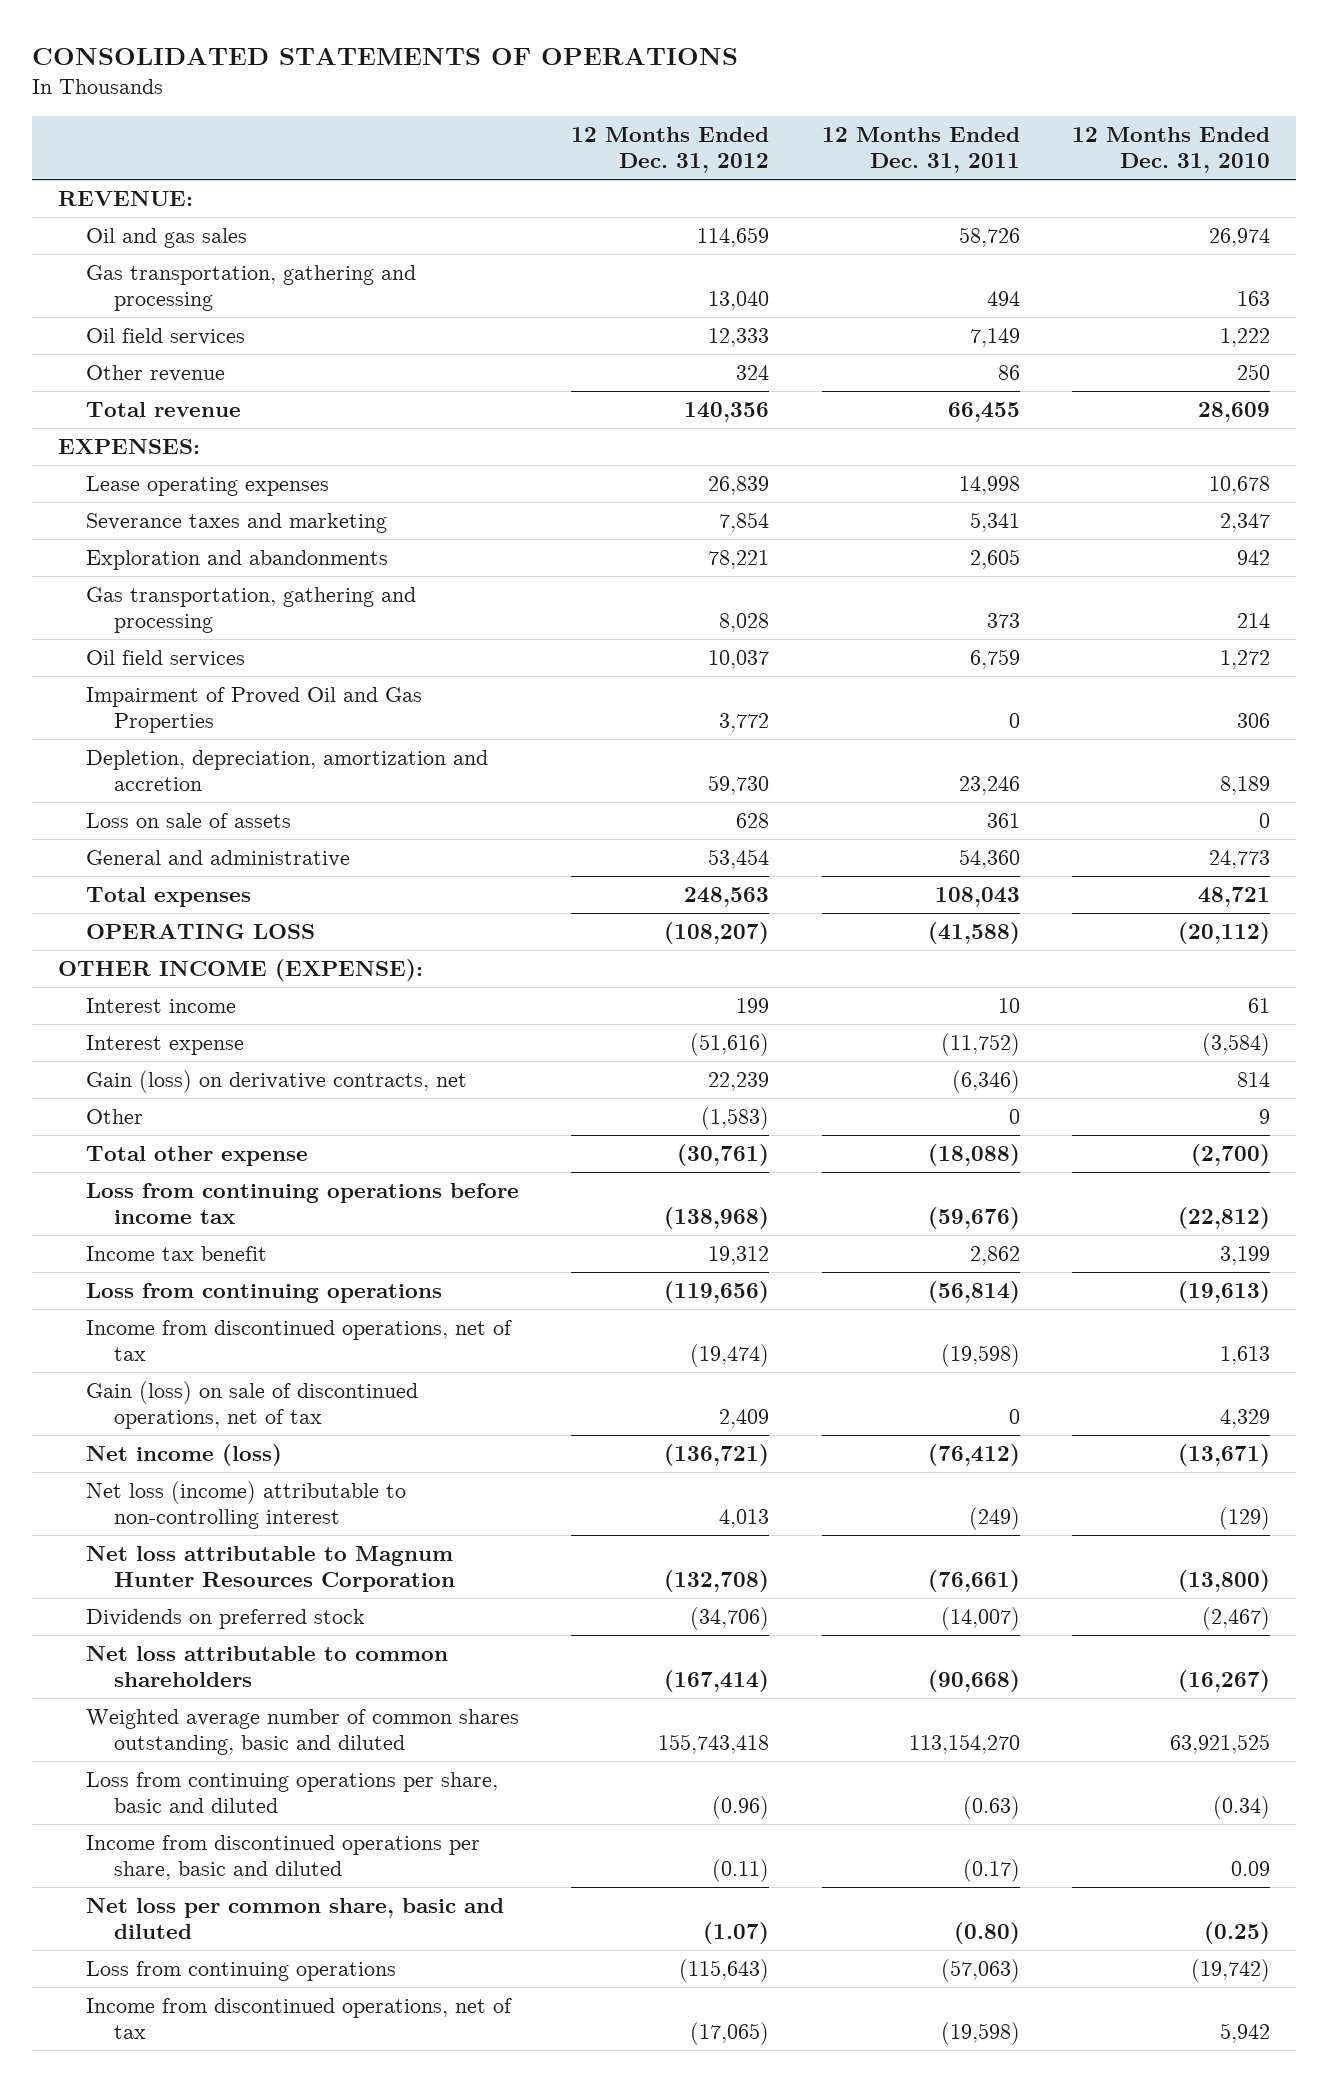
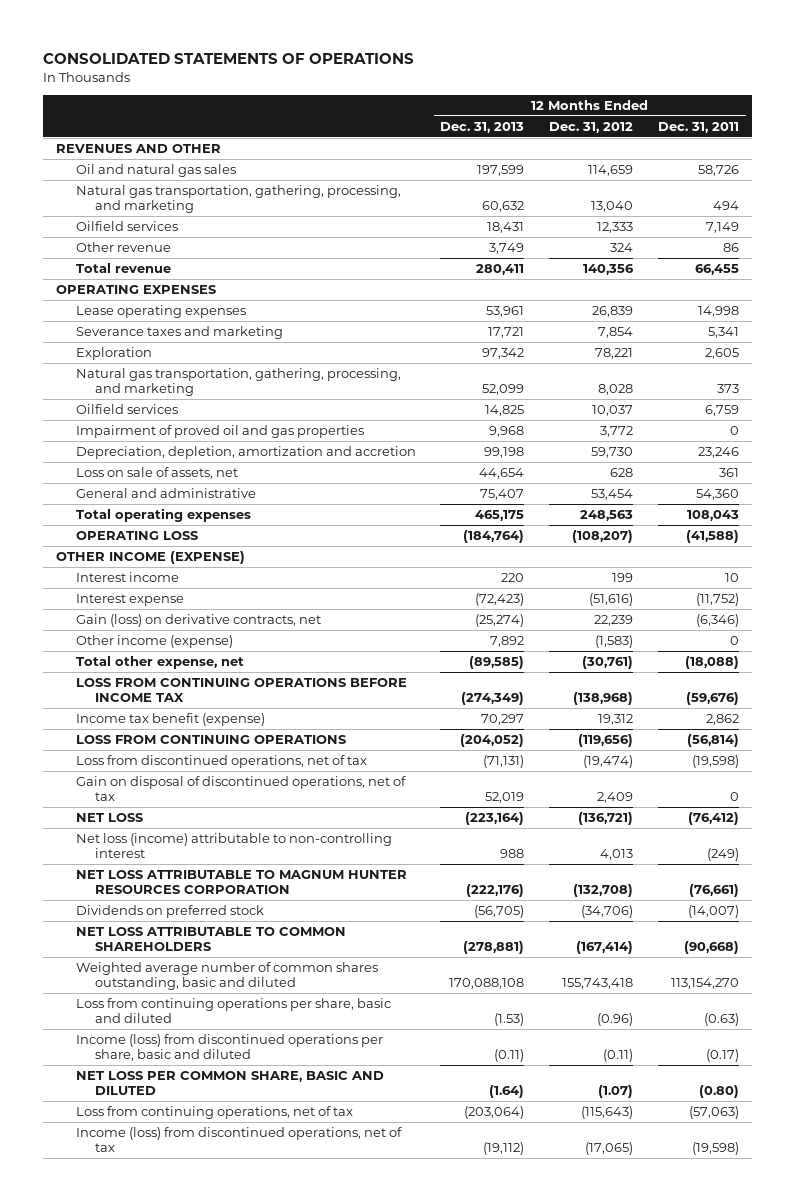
- | 12 Months Ended Dec. 31, 2012 | 12 Months Ended Dec. 31, 2011 | 12 Months Ended Dec. 31, 2010
+ | 12 Months Ended Dec. 31, 2013 | 12 Months Ended Dec. 31, 2012 | 12 Months Ended Dec. 31, 2011
- REVENUE:
- Oil and gas sales | 114,659 | 58,726 | 26,974
- Gas transportation, gathering and processing | 13,040 | 494 | 163
- Oil field services | 12,333 | 7,149 | 1,222
+ REVENUES AND OTHER
+ Oil and natural gas sales | 197,599 | 114,659 | 58,726
+ Natural gas transportation, gathering, processing, and marketing | 60,632 | 13,040 | 494
+ Oilfield services | 18,431 | 12,333 | 7,149
- EXPENSES:
+ OPERATING EXPENSES
- Exploration and abandonments | 78,221 | 2,605 | 942
- Gas transportation, gathering and processing | 8,028 | 373 | 214
- Oil field services | 10,037 | 6,759 | 1,272
- Impairment of Proved Oil and Gas Properties | 3,772 | 0 | 306
- Depletion, depreciation, amortization and accretion | 59,730 | 23,246 | 8,189
- Loss on sale of assets | 628 | 361 | 0
+ Exploration | 97,342 | 78,221 | 2,605
+ Natural gas transportation, gathering, processing, and marketing | 52,099 | 8,028 | 373
+ Oilfield services | 14,825 | 10,037 | 6,759
+ Impairment of proved oil and gas properties | 9,968 | 3,772 | 0
+ Depreciation, depletion, amortization and accretion | 99,198 | 59,730 | 23,246
+ Loss on sale of assets, net | 44,654 | 628 | 361
- Total expenses | 248,563 | 108,043 | 48,721
+ Total operating expenses | 465,175 | 248,563 | 108,043
- OTHER INCOME (EXPENSE):
+ OTHER INCOME (EXPENSE)
- Other | (1,583) | 0 | 9
- Total other expense | (30,761) | (18,088) | (2,700)
- Loss from continuing operations before income tax | (138,968) | (59,676) | (22,812)
- Income tax benefit | 19,312 | 2,862 | 3,199
- Loss from continuing operations | (119,656) | (56,814) | (19,613)
- Income from discontinued operations, net of tax | (19,474) | (19,598) | 1,613
- Gain (loss) on sale of discontinued operations, net of tax | 2,409 | 0 | 4,329
- Net income (loss) | (136,721) | (76,412) | (13,671)
+ Other income (expense) | 7,892 | (1,583) | 0
+ Total other expense, net | (89,585) | (30,761) | (18,088)
+ LOSS FROM CONTINUING OPERATIONS BEFORE INCOME TAX | (274,349) | (138,968) | (59,676)
+ Income tax benefit (expense) | 70,297 | 19,312 | 2,862
+ LOSS FROM CONTINUING OPERATIONS | (204,052) | (119,656) | (56,814)
+ Loss from discontinued operations, net of tax | (71,131) | (19,474) | (19,598)
+ Gain on disposal of discontinued operations, net of tax | 52,019 | 2,409 | 0
+ NET LOSS | (223,164) | (136,721) | (76,412)
- Net loss attributable to Magnum Hunter Resources Corporation | (132,708) | (76,661) | (13,800)
+ NET LOSS ATTRIBUTABLE TO MAGNUM HUNTER RESOURCES CORPORATION | (222,176) | (132,708) | (76,661)
- Net loss attributable to common shareholders | (167,414) | (90,668) | (16,267)
+ NET LOSS ATTRIBUTABLE TO COMMON SHAREHOLDERS | (278,881) | (167,414) | (90,668)
- Income from discontinued operations per share, basic and diluted | (0.11) | (0.17) | 0.09
- Net loss per common share, basic and diluted | (1.07) | (0.80) | (0.25)
- Loss from continuing operations | (115,643) | (57,063) | (19,742)
- Income from discontinued operations, net of tax | (17,065) | (19,598) | 5,942
+ Income (loss) from discontinued operations per share, basic and diluted | (0.11) | (0.11) | (0.17)
+ NET LOSS PER COMMON SHARE, BASIC AND DILUTED | (1.64) | (1.07) | (0.80)
+ Loss from continuing operations, net of tax | (203,064) | (115,643) | (57,063)
+ Income (loss) from discontinued operations, net of tax | (19,112) | (17,065) | (19,598)

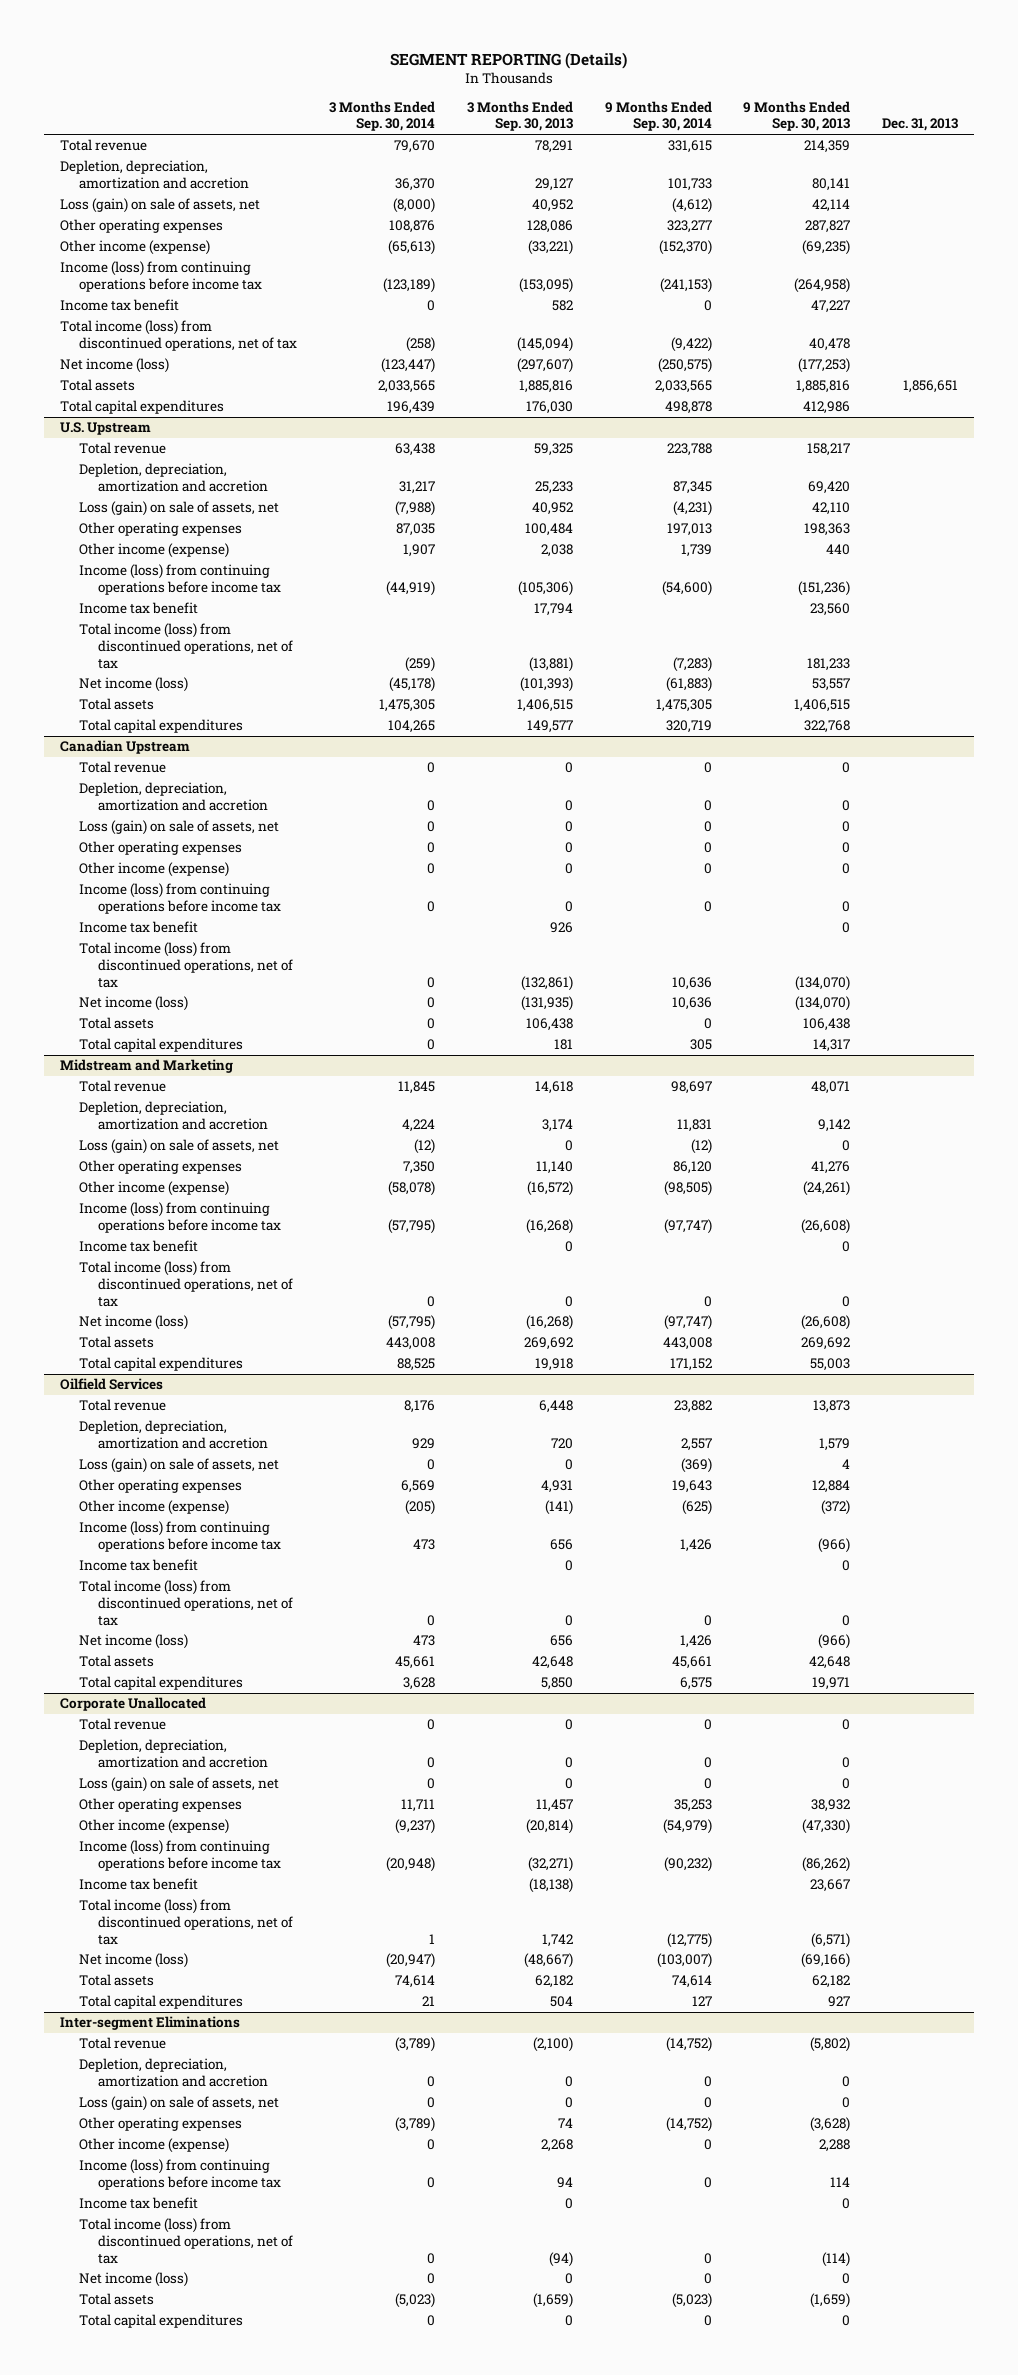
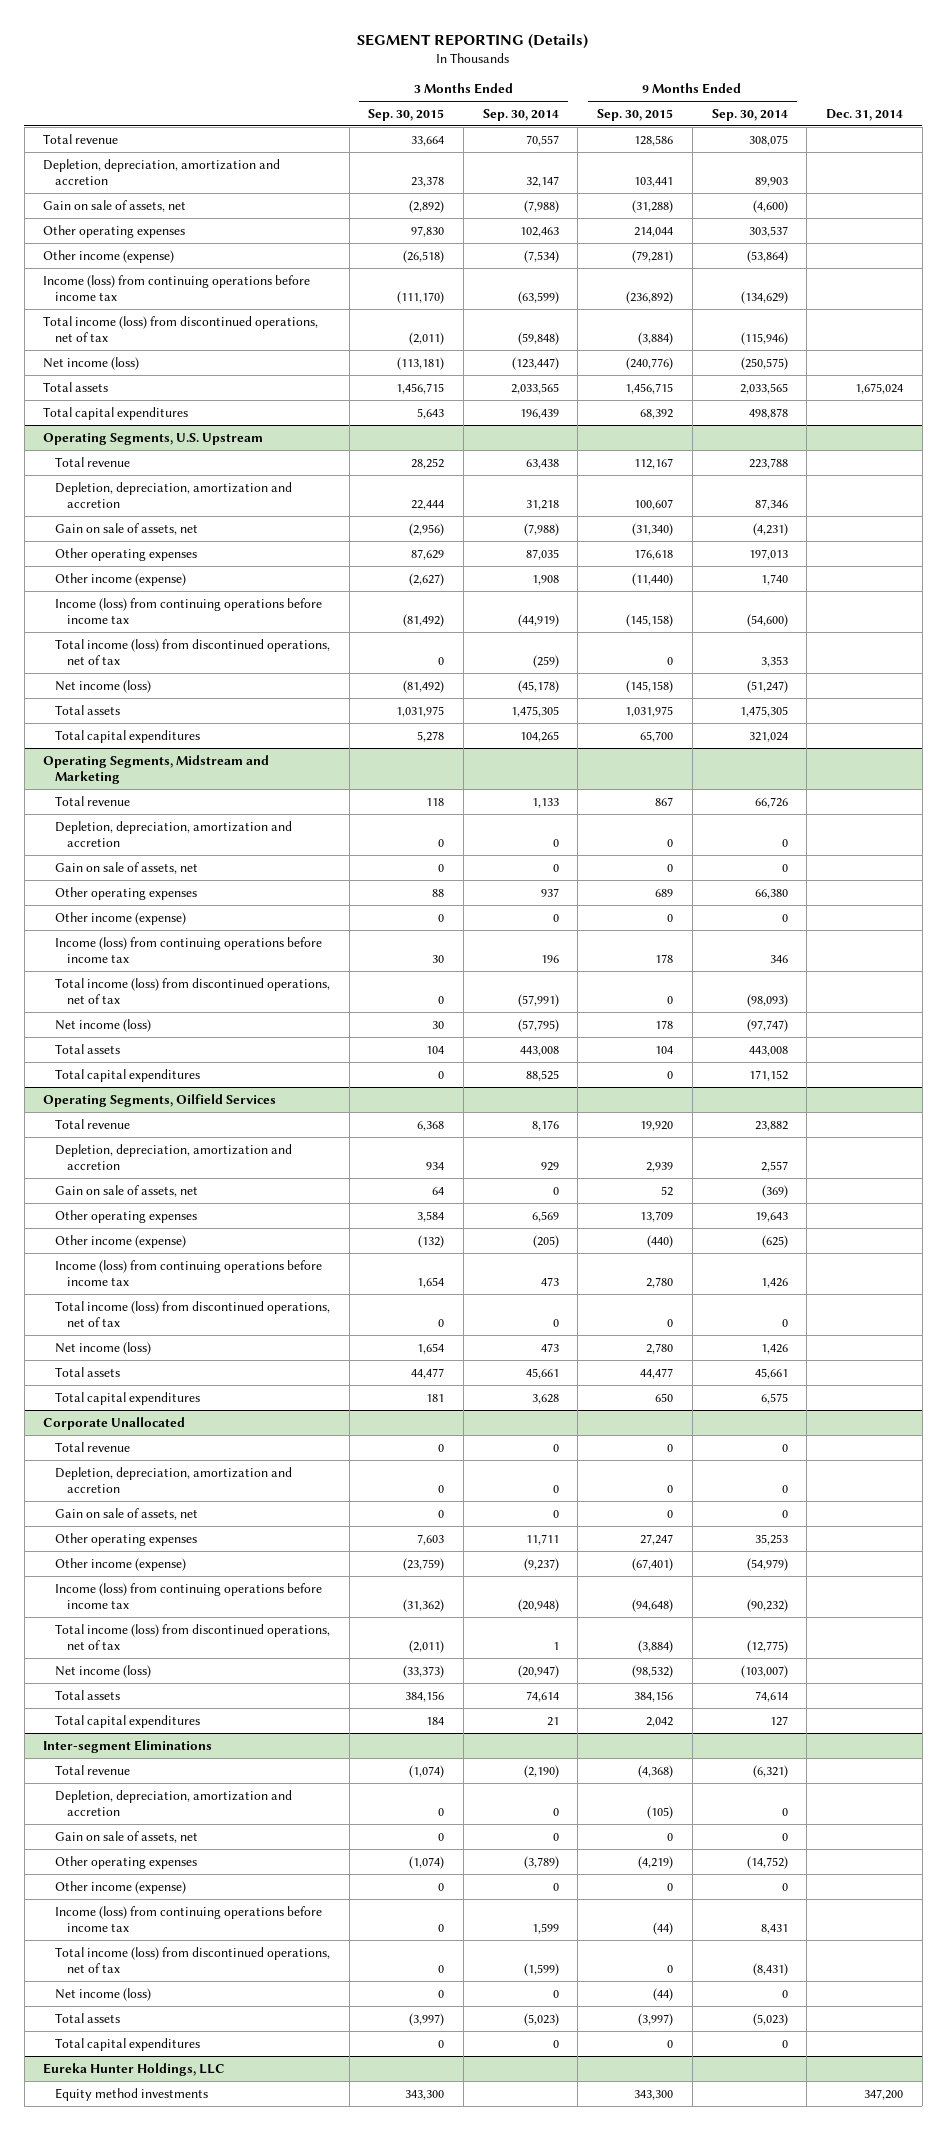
- | 3 Months Ended Sep. 30, 2014 | 3 Months Ended Sep. 30, 2013 | 9 Months Ended Sep. 30, 2014 | 9 Months Ended Sep. 30, 2013 | Dec. 31, 2013
+ | 3 Months Ended Sep. 30, 2015 | 3 Months Ended Sep. 30, 2014 | 9 Months Ended Sep. 30, 2015 | 9 Months Ended Sep. 30, 2014 | Dec. 31, 2014
- Total revenue | 79,670 | 78,291 | 331,615 | 214,359 |
- Depletion, depreciation, amortization and accretion | 36,370 | 29,127 | 101,733 | 80,141 |
- Loss (gain) on sale of assets, net | (8,000) | 40,952 | (4,612) | 42,114 |
- Other operating expenses | 108,876 | 128,086 | 323,277 | 287,827 |
- Other income (expense) | (65,613) | (33,221) | (152,370) | (69,235) |
- Income (loss) from continuing operations before income tax | (123,189) | (153,095) | (241,153) | (264,958) |
- Income tax benefit | 0 | 582 | 0 | 47,227 |
- Total income (loss) from discontinued operations, net of tax | (258) | (145,094) | (9,422) | 40,478 |
+ Total revenue | 33,664 | 70,557 | 128,586 | 308,075 |
+ Depletion, depreciation, amortization and accretion | 23,378 | 32,147 | 103,441 | 89,903 |
+ Gain on sale of assets, net | (2,892) | (7,988) | (31,288) | (4,600) |
+ Other operating expenses | 97,830 | 102,463 | 214,044 | 303,537 |
+ Other income (expense) | (26,518) | (7,534) | (79,281) | (53,864) |
+ Income (loss) from continuing operations before income tax | (111,170) | (63,599) | (236,892) | (134,629) |
+ Total income (loss) from discontinued operations, net of tax | (2,011) | (59,848) | (3,884) | (115,946) |
- U.S. Upstream
+ Operating Segments, U.S. Upstream
- Depletion, depreciation, amortization and accretion | 31,217 | 25,233 | 87,345 | 69,420 |
- Loss (gain) on sale of assets, net | (7,988) | 40,952 | (4,231) | 42,110 |
+ Depletion, depreciation, amortization and accretion | 22,444 | 31,218 | 100,607 | 87,346 |
+ Gain on sale of assets, net | (2,956) | (7,988) | (31,340) | (4,231) |
- Other income (expense) | 1,907 | 2,038 | 1,739 | 440 |
+ Other income (expense) | (2,627) | 1,908 | (11,440) | 1,740 |
- Income tax benefit | | 17,794 | | 23,560 |
- Total income (loss) from discontinued operations, net of tax | (259) | (13,881) | (7,283) | 181,233 |
- Net income (loss) | (45,178) | (101,393) | (61,883) | 53,557 |
+ Total income (loss) from discontinued operations, net of tax | 0 | (259) | 0 | 3,353 |
+ Net income (loss) | (81,492) | (45,178) | (145,158) | (51,247) |
- Total capital expenditures | 104,265 | 149,577 | 320,719 | 322,768 |
- Canadian Upstream
- Total revenue | 0 | 0 | 0 | 0 |
+ Total capital expenditures | 5,278 | 104,265 | 65,700 | 321,024 |
+ Operating Segments, Midstream and Marketing
+ Total revenue | 118 | 1,133 | 867 | 66,726 |
- Loss (gain) on sale of assets, net | 0 | 0 | 0 | 0 |
- Other operating expenses | 0 | 0 | 0 | 0 |
+ Gain on sale of assets, net | 0 | 0 | 0 | 0 |
+ Other operating expenses | 88 | 937 | 689 | 66,380 |
- Income (loss) from continuing operations before income tax | 0 | 0 | 0 | 0 |
- Income tax benefit | | 926 | | 0 |
- Total income (loss) from discontinued operations, net of tax | 0 | (132,861) | 10,636 | (134,070) |
- Net income (loss) | 0 | (131,935) | 10,636 | (134,070) |
- Total assets | 0 | 106,438 | 0 | 106,438 |
- Total capital expenditures | 0 | 181 | 305 | 14,317 |
- Midstream and Marketing
- Total revenue | 11,845 | 14,618 | 98,697 | 48,071 |
- Depletion, depreciation, amortization and accretion | 4,224 | 3,174 | 11,831 | 9,142 |
- Loss (gain) on sale of assets, net | (12) | 0 | (12) | 0 |
- Other operating expenses | 7,350 | 11,140 | 86,120 | 41,276 |
- Other income (expense) | (58,078) | (16,572) | (98,505) | (24,261) |
- Income (loss) from continuing operations before income tax | (57,795) | (16,268) | (97,747) | (26,608) |
- Income tax benefit | | 0 | | 0 |
- Total income (loss) from discontinued operations, net of tax | 0 | 0 | 0 | 0 |
+ Income (loss) from continuing operations before income tax | 30 | 196 | 178 | 346 |
+ Total income (loss) from discontinued operations, net of tax | 0 | (57,991) | 0 | (98,093) |
- Oilfield Services
+ Operating Segments, Oilfield Services
- Loss (gain) on sale of assets, net | 0 | 0 | (369) | 4 |
+ Gain on sale of assets, net | 64 | 0 | 52 | (369) |
- Income tax benefit | | 0 | | 0 |
@ Corporate Unallocated
- Loss (gain) on sale of assets, net | 0 | 0 | 0 | 0 |
+ Gain on sale of assets, net | 0 | 0 | 0 | 0 |
- Income tax benefit | | (18,138) | | 23,667 |
@ Inter-segment Eliminations
- Total revenue | (3,789) | (2,100) | (14,752) | (5,802) |
+ Total revenue | (1,074) | (2,190) | (4,368) | (6,321) |
- Loss (gain) on sale of assets, net | 0 | 0 | 0 | 0 |
+ Gain on sale of assets, net | 0 | 0 | 0 | 0 |
- Income (loss) from continuing operations before income tax | 0 | 94 | 0 | 114 |
- Income tax benefit | | 0 | | 0 |
- Total income (loss) from discontinued operations, net of tax | 0 | (94) | 0 | (114) |
+ Income (loss) from continuing operations before income tax | 0 | 1,599 | (44) | 8,431 |
+ Total income (loss) from discontinued operations, net of tax | 0 | (1,599) | 0 | (8,431) |
+ Eureka Hunter Holdings, LLC
+ Equity method investments | 343,300 | | 343,300 | | 347,200

